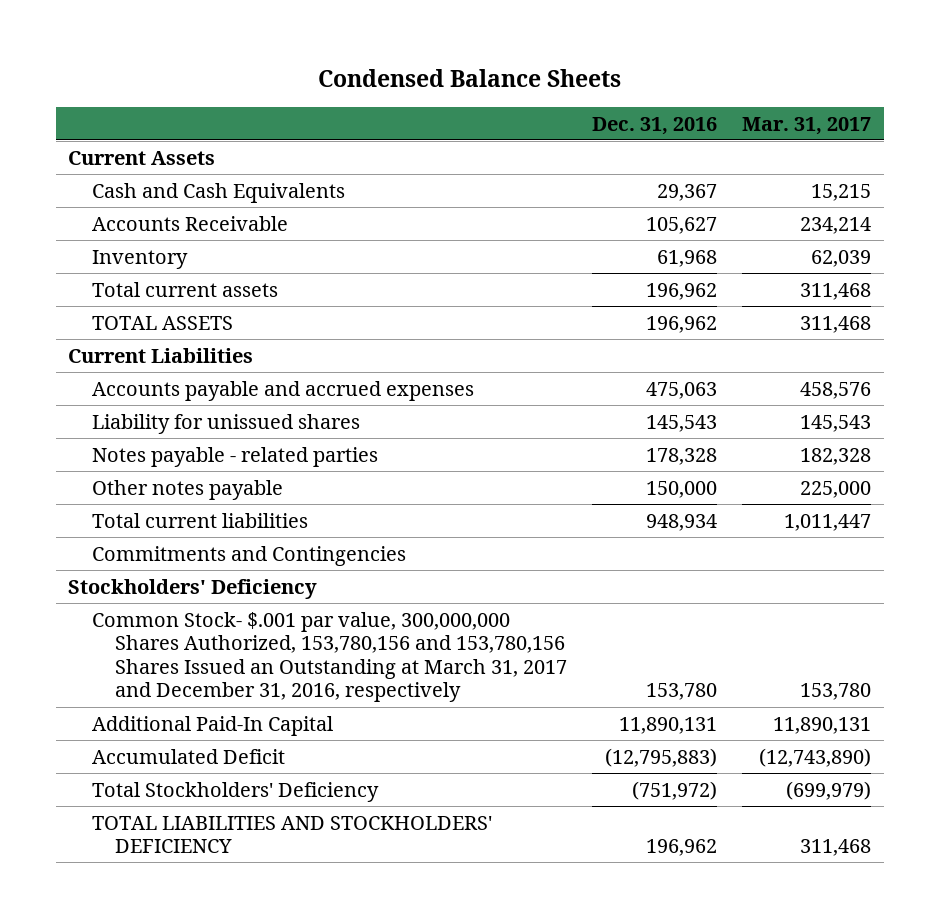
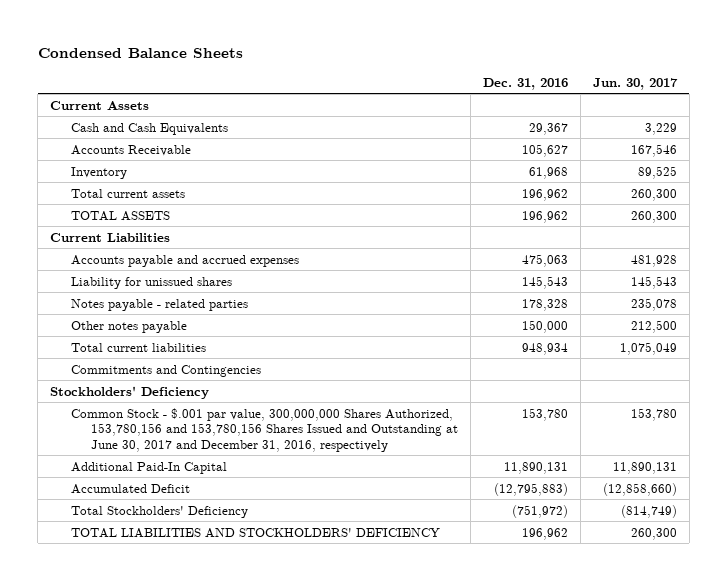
- | Dec. 31, 2016 | Mar. 31, 2017
+ | Dec. 31, 2016 | Jun. 30, 2017
- Common Stock- $.001 par value, 300,000,000 Shares Authorized, 153,780,156 and 153,780,156 Shares Issued an Outstanding at March 31, 2017 and December 31, 2016, respectively | 153,780 | 153,780
+ Common Stock - $.001 par value, 300,000,000 Shares Authorized, 153,780,156 and 153,780,156 Shares Issued and Outstanding at June 30, 2017 and December 31, 2016, respectively | 153,780 | 153,780

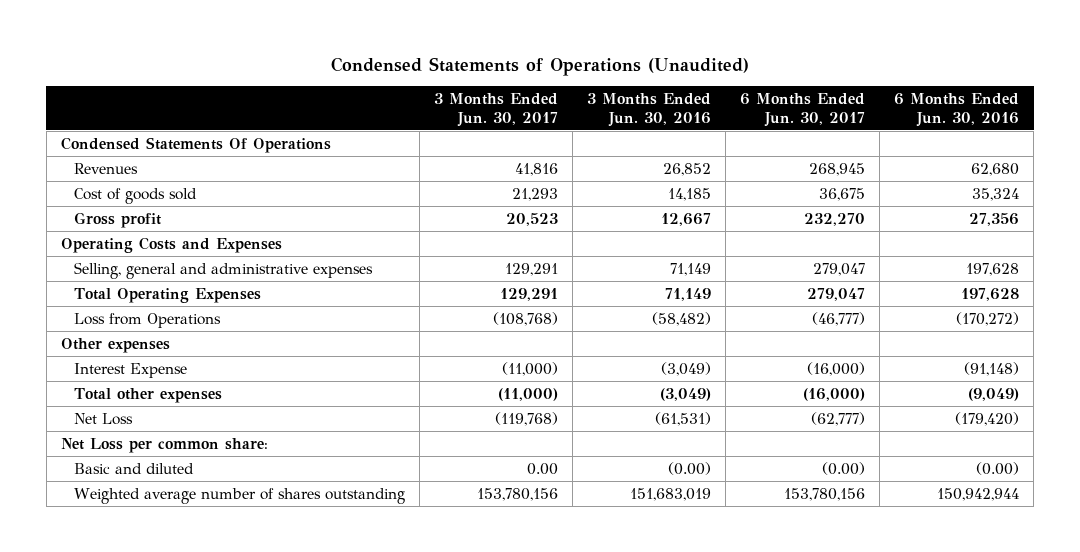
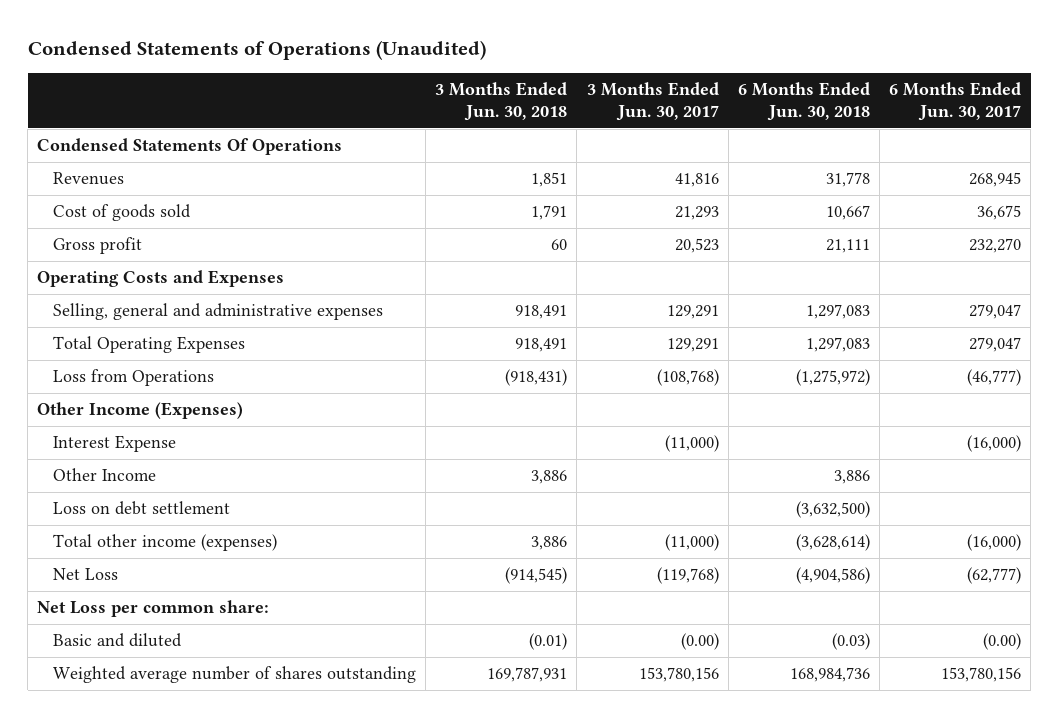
- | 3 Months Ended Jun. 30, 2017 | 3 Months Ended Jun. 30, 2016 | 6 Months Ended Jun. 30, 2017 | 6 Months Ended Jun. 30, 2016
+ | 3 Months Ended Jun. 30, 2018 | 3 Months Ended Jun. 30, 2017 | 6 Months Ended Jun. 30, 2018 | 6 Months Ended Jun. 30, 2017
- Other expenses
+ Other Income (Expenses)
- Total other expenses | (11,000) | (3,049) | (16,000) | (9,049)
+ Other Income | 3,886 | | 3,886 |
+ Loss on debt settlement | | | (3,632,500) |
+ Total other income (expenses) | 3,886 | (11,000) | (3,628,614) | (16,000)
- Basic and diluted | 0.00 | (0.00) | (0.00) | (0.00)
+ Basic and diluted | (0.01) | (0.00) | (0.03) | (0.00)

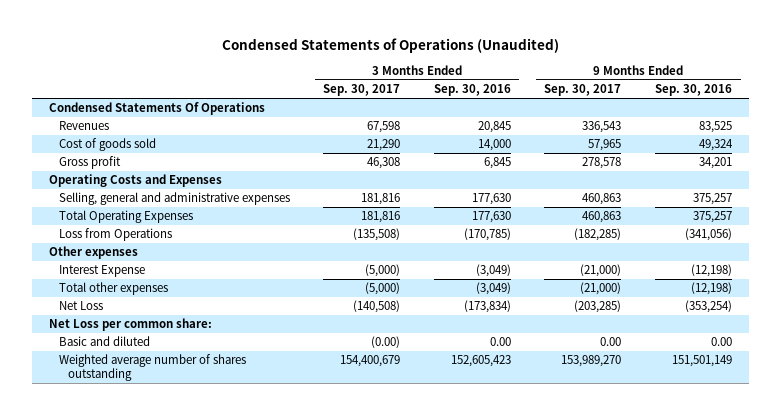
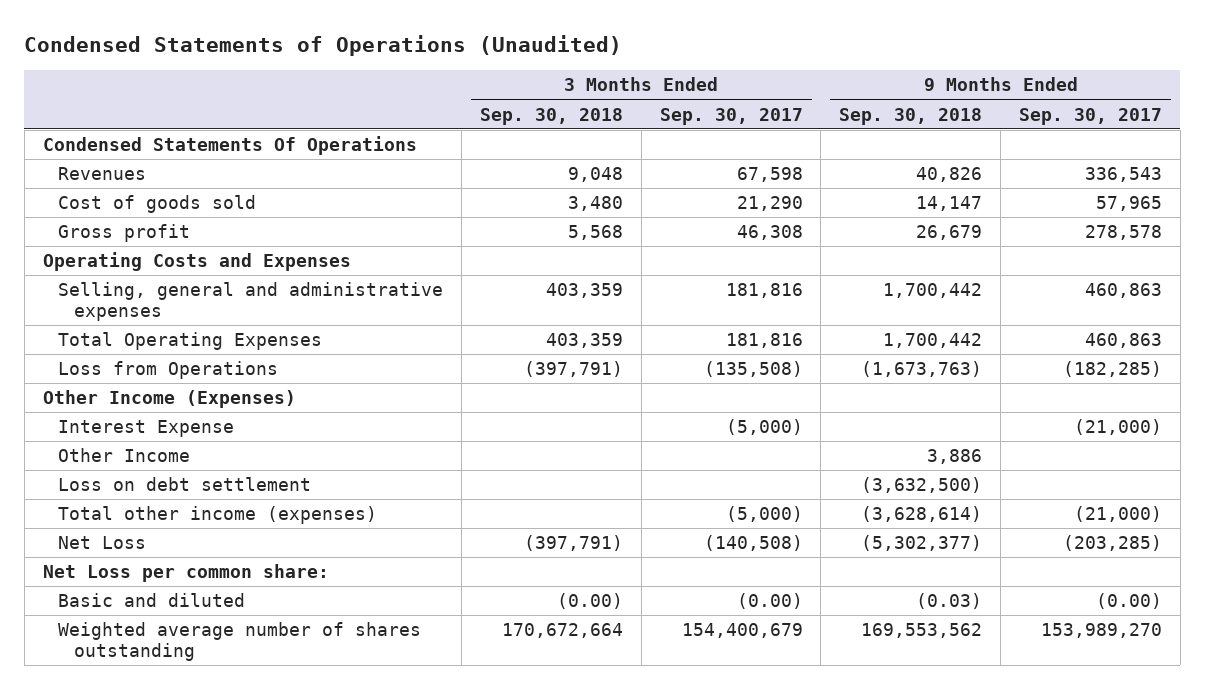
- | 3 Months Ended Sep. 30, 2017 | 3 Months Ended Sep. 30, 2016 | 9 Months Ended Sep. 30, 2017 | 9 Months Ended Sep. 30, 2016
+ | 3 Months Ended Sep. 30, 2018 | 3 Months Ended Sep. 30, 2017 | 9 Months Ended Sep. 30, 2018 | 9 Months Ended Sep. 30, 2017
- Other expenses
+ Other Income (Expenses)
- Total other expenses | (5,000) | (3,049) | (21,000) | (12,198)
+ Other Income | | | 3,886 |
+ Loss on debt settlement | | | (3,632,500) |
+ Total other income (expenses) | | (5,000) | (3,628,614) | (21,000)
- Basic and diluted | (0.00) | 0.00 | 0.00 | 0.00
+ Basic and diluted | (0.00) | (0.00) | (0.03) | (0.00)

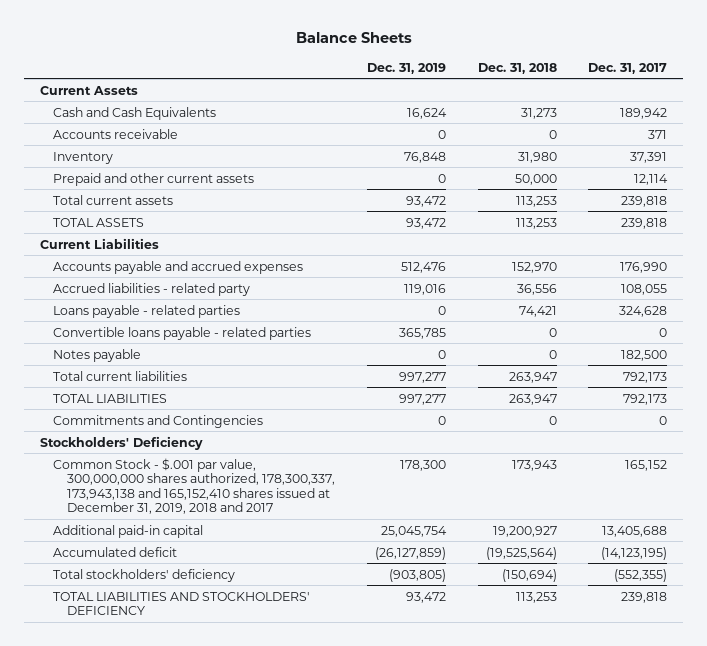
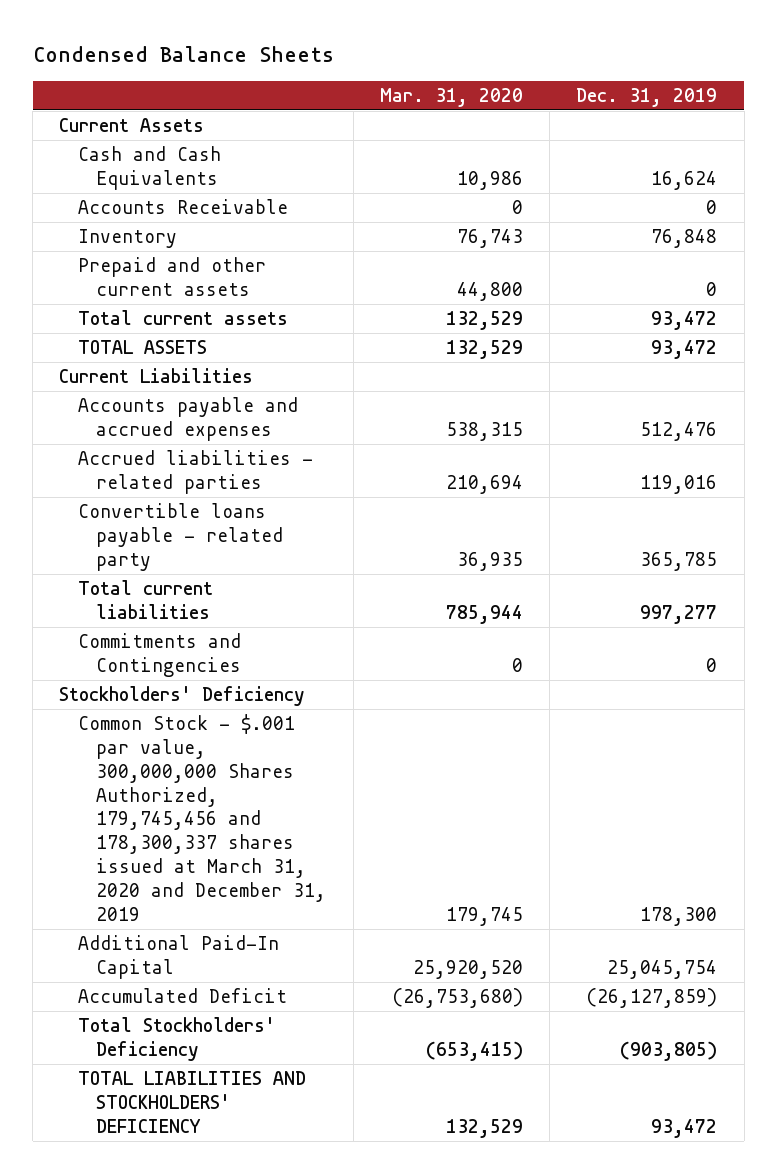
- Balance Sheets
+ Condensed Balance Sheets
- | Dec. 31, 2019 | Dec. 31, 2018 | Dec. 31, 2017
+ | Mar. 31, 2020 | Dec. 31, 2019
- Accounts receivable | 0 | 0 | 371
+ Accounts Receivable | 0 | 0
- Accrued liabilities - related party | 119,016 | 36,556 | 108,055
- Loans payable - related parties | 0 | 74,421 | 324,628
- Convertible loans payable - related parties | 365,785 | 0 | 0
- Notes payable | 0 | 0 | 182,500
+ Accrued liabilities - related parties | 210,694 | 119,016
+ Convertible loans payable - related party | 36,935 | 365,785
- TOTAL LIABILITIES | 997,277 | 263,947 | 792,173
- Common Stock - $.001 par value, 300,000,000 shares authorized, 178,300,337, 173,943,138 and 165,152,410 shares issued at December 31, 2019, 2018 and 2017 | 178,300 | 173,943 | 165,152
- Additional paid-in capital | 25,045,754 | 19,200,927 | 13,405,688
- Accumulated deficit | (26,127,859) | (19,525,564) | (14,123,195)
- Total stockholders' deficiency | (903,805) | (150,694) | (552,355)
+ Common Stock - $.001 par value, 300,000,000 Shares Authorized, 179,745,456 and 178,300,337 shares issued at March 31, 2020 and December 31, 2019 | 179,745 | 178,300
+ Additional Paid-In Capital | 25,920,520 | 25,045,754
+ Accumulated Deficit | (26,753,680) | (26,127,859)
+ Total Stockholders' Deficiency | (653,415) | (903,805)

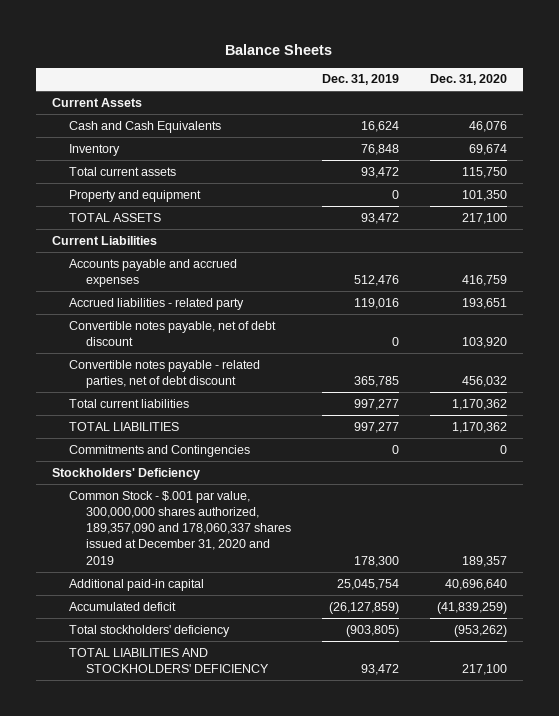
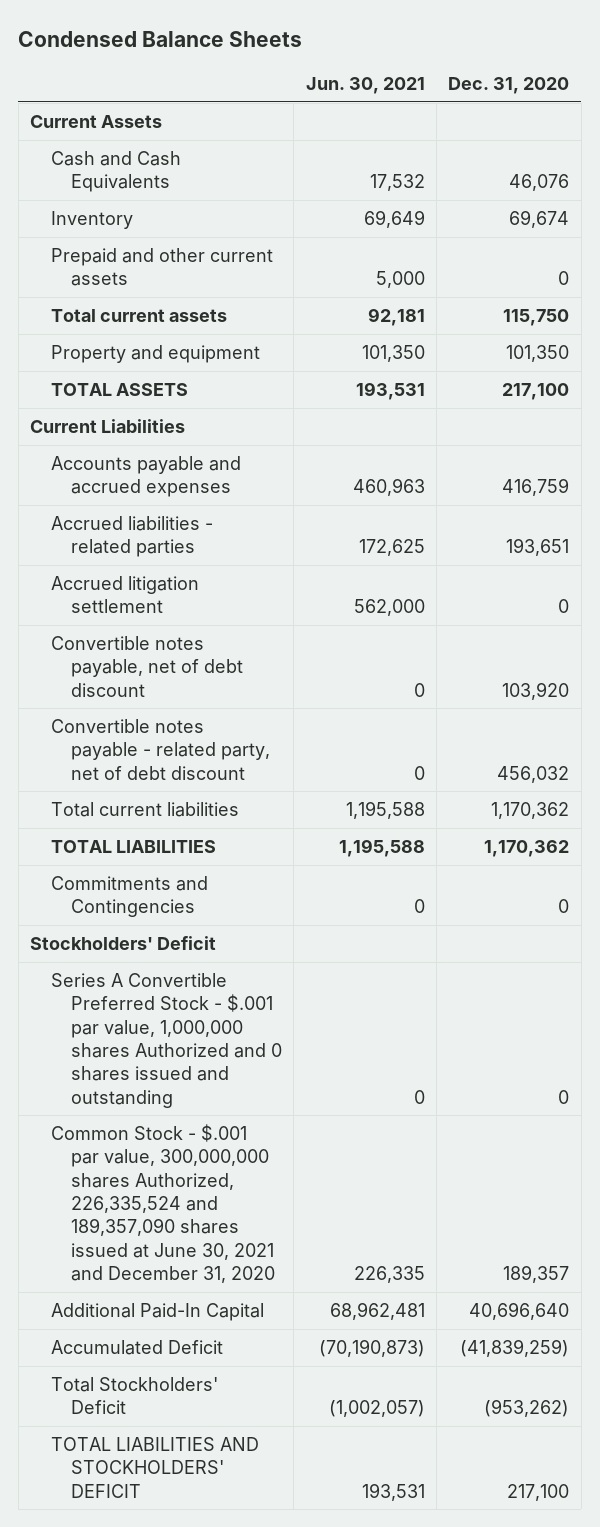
- Balance Sheets
+ Condensed Balance Sheets
- | Dec. 31, 2019 | Dec. 31, 2020
+ | Jun. 30, 2021 | Dec. 31, 2020
+ Prepaid and other current assets | 5,000 | 0
- Accrued liabilities - related party | 119,016 | 193,651
+ Accrued liabilities - related parties | 172,625 | 193,651
+ Accrued litigation settlement | 562,000 | 0
- Convertible notes payable - related parties, net of debt discount | 365,785 | 456,032
+ Convertible notes payable - related party, net of debt discount | 0 | 456,032
- Stockholders' Deficiency
- Common Stock - $.001 par value, 300,000,000 shares authorized, 189,357,090 and 178,060,337 shares issued at December 31, 2020 and 2019 | 178,300 | 189,357
- Additional paid-in capital | 25,045,754 | 40,696,640
- Accumulated deficit | (26,127,859) | (41,839,259)
- Total stockholders' deficiency | (903,805) | (953,262)
- TOTAL LIABILITIES AND STOCKHOLDERS' DEFICIENCY | 93,472 | 217,100
+ Stockholders' Deficit
+ Series A Convertible Preferred Stock - $.001 par value, 1,000,000 shares Authorized and 0 shares issued and outstanding | 0 | 0
+ Common Stock - $.001 par value, 300,000,000 shares Authorized, 226,335,524 and 189,357,090 shares issued at June 30, 2021 and December 31, 2020 | 226,335 | 189,357
+ Additional Paid-In Capital | 68,962,481 | 40,696,640
+ Accumulated Deficit | (70,190,873) | (41,839,259)
+ Total Stockholders' Deficit | (1,002,057) | (953,262)
+ TOTAL LIABILITIES AND STOCKHOLDERS' DEFICIT | 193,531 | 217,100

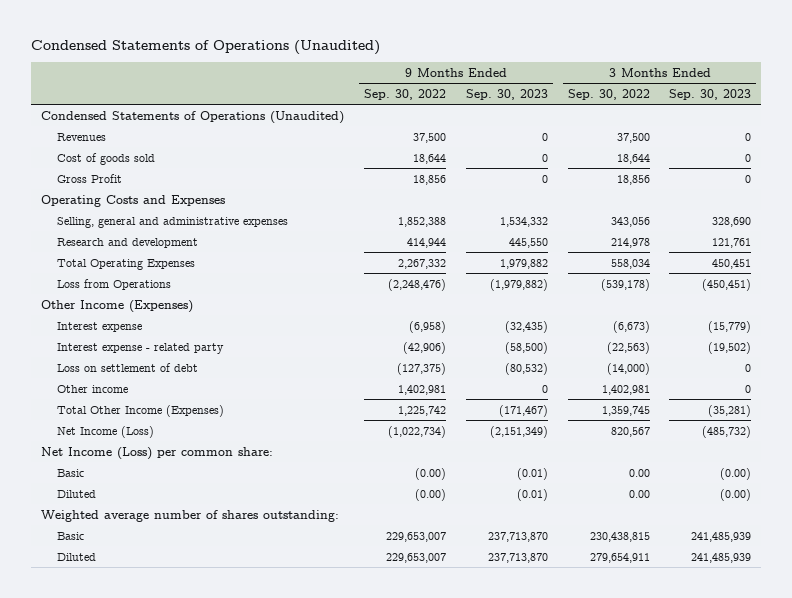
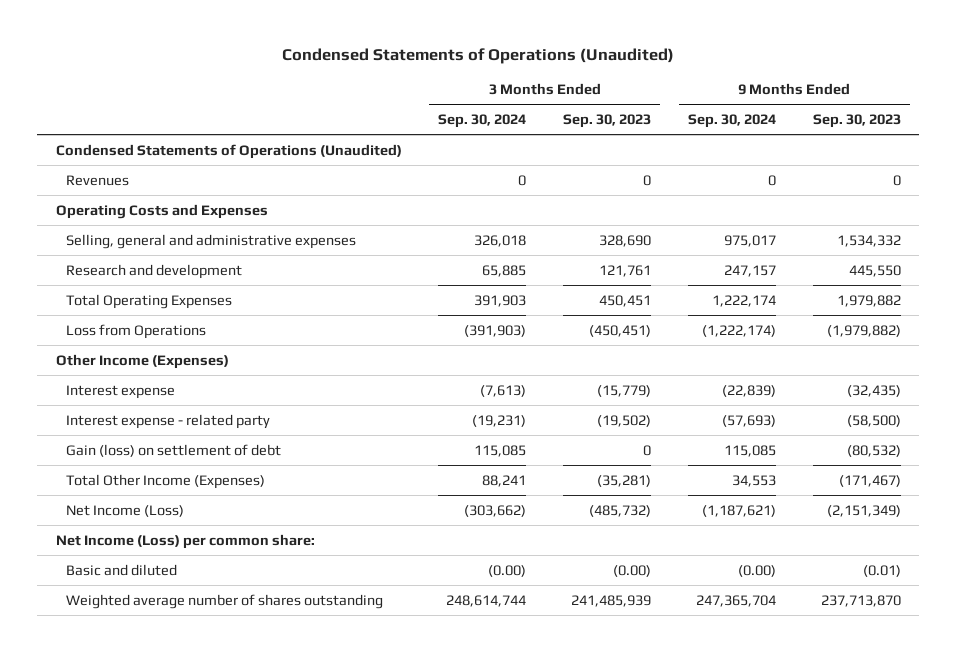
- | 9 Months Ended Sep. 30, 2022 | 9 Months Ended Sep. 30, 2023 | 3 Months Ended Sep. 30, 2022 | 3 Months Ended Sep. 30, 2023
+ | 3 Months Ended Sep. 30, 2024 | 3 Months Ended Sep. 30, 2023 | 9 Months Ended Sep. 30, 2024 | 9 Months Ended Sep. 30, 2023
- Cost of goods sold | 18,644 | 0 | 18,644 | 0
- Gross Profit | 18,856 | 0 | 18,856 | 0
- Loss on settlement of debt | (127,375) | (80,532) | (14,000) | 0
- Other income | 1,402,981 | 0 | 1,402,981 | 0
+ Gain (loss) on settlement of debt | 115,085 | 0 | 115,085 | (80,532)
- Basic | (0.00) | (0.01) | 0.00 | (0.00)
- Diluted | (0.00) | (0.01) | 0.00 | (0.00)
- Weighted average number of shares outstanding:
- Basic | 229,653,007 | 237,713,870 | 230,438,815 | 241,485,939
- Diluted | 229,653,007 | 237,713,870 | 279,654,911 | 241,485,939
+ Basic and diluted | (0.00) | (0.00) | (0.00) | (0.01)
+ Weighted average number of shares outstanding | 248,614,744 | 241,485,939 | 247,365,704 | 237,713,870

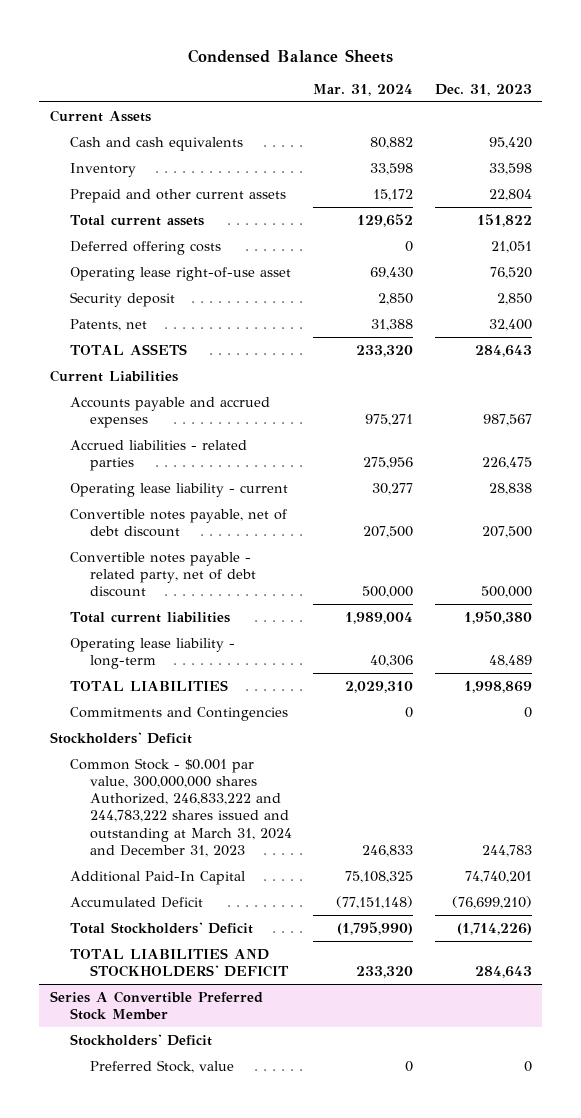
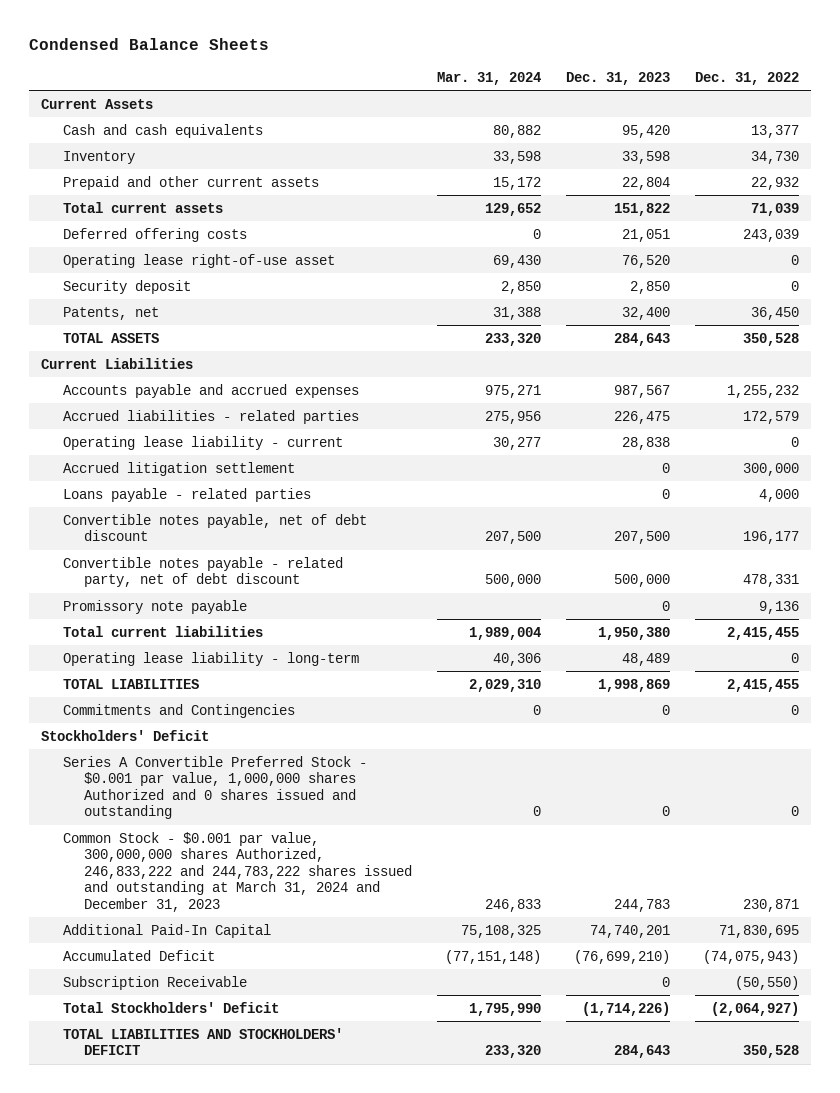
- | Mar. 31, 2024 | Dec. 31, 2023
+ | Mar. 31, 2024 | Dec. 31, 2023 | Dec. 31, 2022
+ Accrued litigation settlement | | 0 | 300,000
+ Loans payable - related parties | | 0 | 4,000
+ Promissory note payable | | 0 | 9,136
+ Series A Convertible Preferred Stock - $0.001 par value, 1,000,000 shares Authorized and 0 shares issued and outstanding | 0 | 0 | 0
- Total Stockholders' Deficit | (1,795,990) | (1,714,226)
+ Subscription Receivable | | 0 | (50,550)
+ Total Stockholders' Deficit | 1,795,990 | (1,714,226) | (2,064,927)
- Series A Convertible Preferred Stock Member
- Stockholders' Deficit
- Preferred Stock, value | 0 | 0

